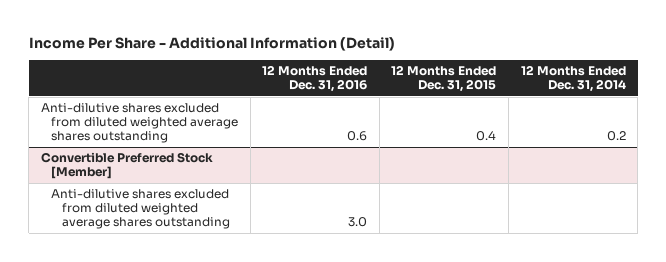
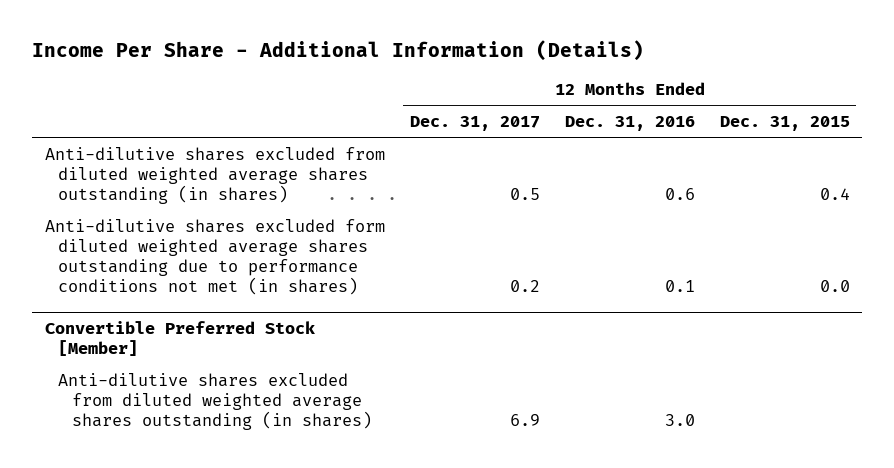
- Income Per Share - Additional Information (Detail)
+ Income Per Share - Additional Information (Details)
- | 12 Months Ended Dec. 31, 2016 | 12 Months Ended Dec. 31, 2015 | 12 Months Ended Dec. 31, 2014
+ | 12 Months Ended Dec. 31, 2017 | 12 Months Ended Dec. 31, 2016 | 12 Months Ended Dec. 31, 2015
- Anti-dilutive shares excluded from diluted weighted average shares outstanding | 0.6 | 0.4 | 0.2
+ Anti-dilutive shares excluded from diluted weighted average shares outstanding (in shares) | 0.5 | 0.6 | 0.4
+ Anti-dilutive shares excluded form diluted weighted average shares outstanding due to performance conditions not met (in shares) | 0.2 | 0.1 | 0.0
@ Convertible Preferred Stock [Member]
- Anti-dilutive shares excluded from diluted weighted average shares outstanding | 3.0 | |
+ Anti-dilutive shares excluded from diluted weighted average shares outstanding (in shares) | 6.9 | 3.0 |

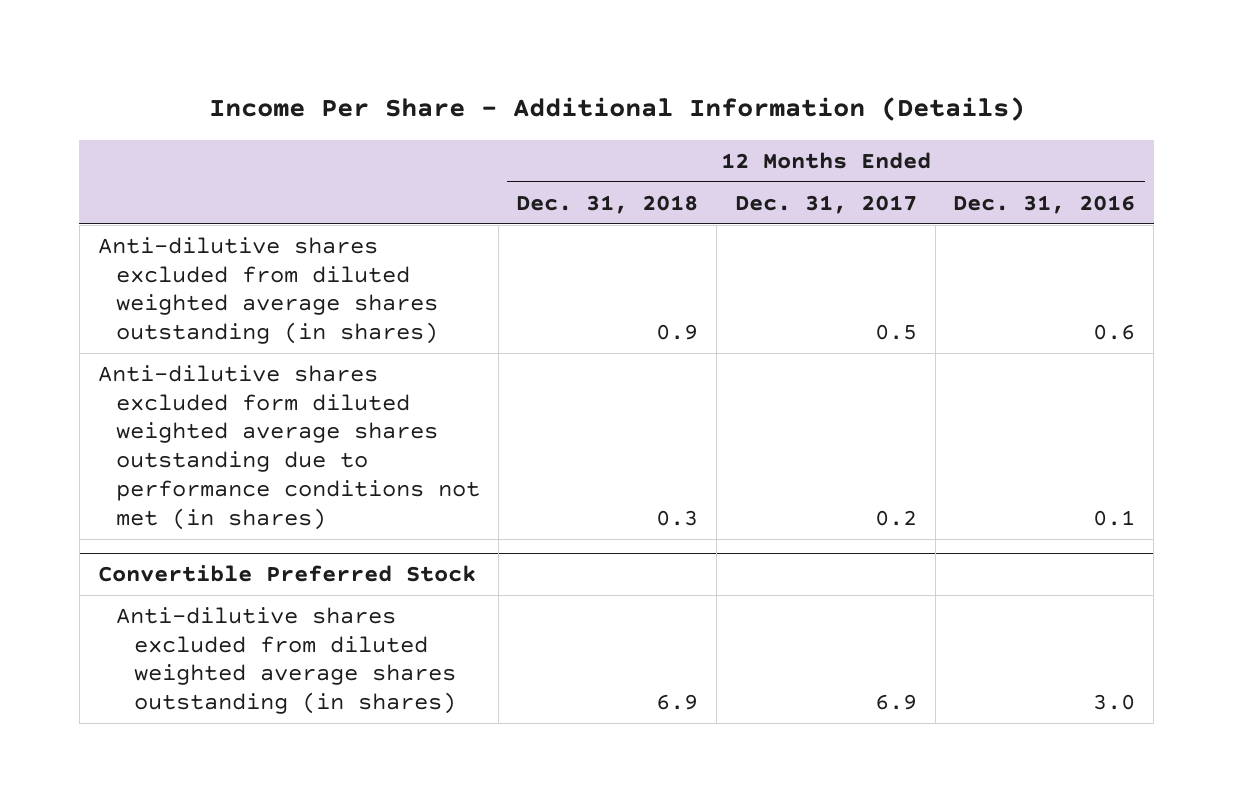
- | 12 Months Ended Dec. 31, 2017 | 12 Months Ended Dec. 31, 2016 | 12 Months Ended Dec. 31, 2015
+ | 12 Months Ended Dec. 31, 2018 | 12 Months Ended Dec. 31, 2017 | 12 Months Ended Dec. 31, 2016
- Convertible Preferred Stock [Member]
+ Convertible Preferred Stock

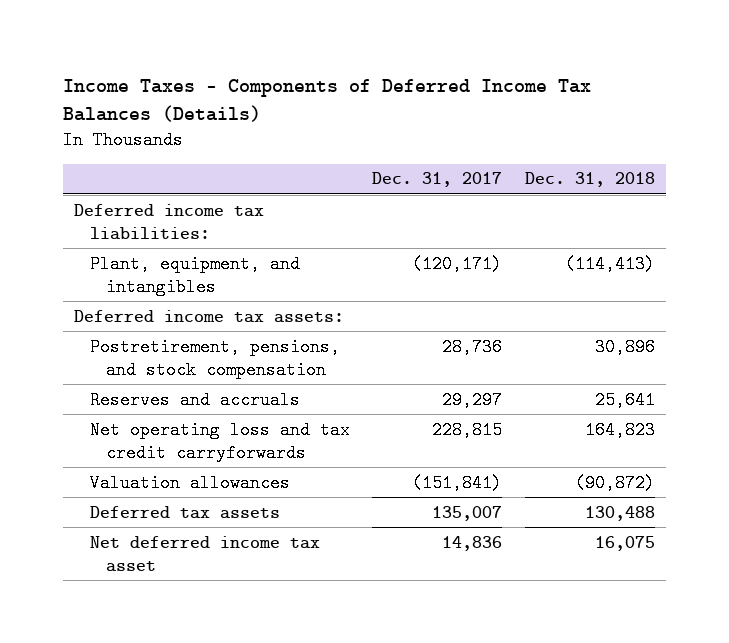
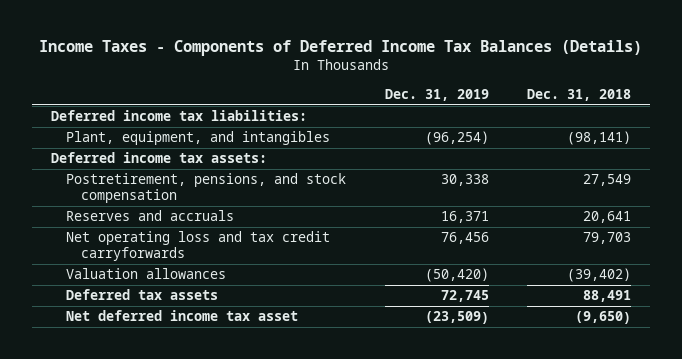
- | Dec. 31, 2017 | Dec. 31, 2018
+ | Dec. 31, 2019 | Dec. 31, 2018
- Plant, equipment, and intangibles | (120,171) | (114,413)
+ Plant, equipment, and intangibles | (96,254) | (98,141)
- Postretirement, pensions, and stock compensation | 28,736 | 30,896
- Reserves and accruals | 29,297 | 25,641
- Net operating loss and tax credit carryforwards | 228,815 | 164,823
- Valuation allowances | (151,841) | (90,872)
- Deferred tax assets | 135,007 | 130,488
- Net deferred income tax asset | 14,836 | 16,075
+ Postretirement, pensions, and stock compensation | 30,338 | 27,549
+ Reserves and accruals | 16,371 | 20,641
+ Net operating loss and tax credit carryforwards | 76,456 | 79,703
+ Valuation allowances | (50,420) | (39,402)
+ Deferred tax assets | 72,745 | 88,491
+ Net deferred income tax asset | (23,509) | (9,650)

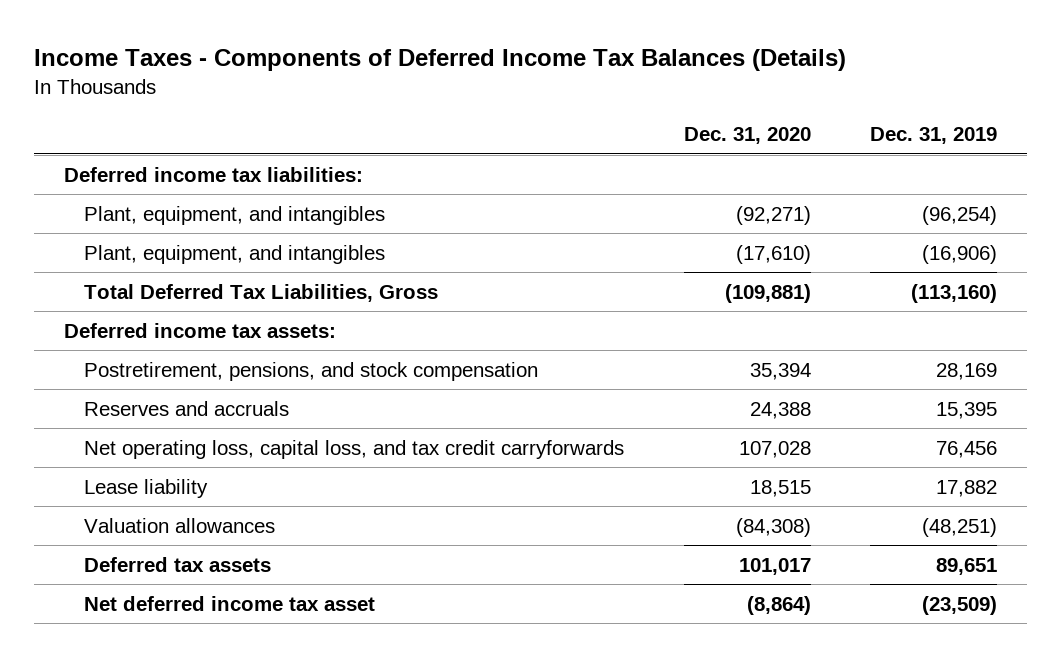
- | Dec. 31, 2019 | Dec. 31, 2018
+ | Dec. 31, 2020 | Dec. 31, 2019
+ Plant, equipment, and intangibles | (17,610) | (16,906)
+ Total Deferred Tax Liabilities, Gross | (109,881) | (113,160)
- Postretirement, pensions, and stock compensation | 30,338 | 27,549
- Reserves and accruals | 16,371 | 20,641
- Net operating loss and tax credit carryforwards | 76,456 | 79,703
- Valuation allowances | (50,420) | (39,402)
- Deferred tax assets | 72,745 | 88,491
+ Postretirement, pensions, and stock compensation | 35,394 | 28,169
+ Reserves and accruals | 24,388 | 15,395
+ Net operating loss, capital loss, and tax credit carryforwards | 107,028 | 76,456
+ Lease liability | 18,515 | 17,882
+ Valuation allowances | (84,308) | (48,251)
+ Deferred tax assets | 101,017 | 89,651

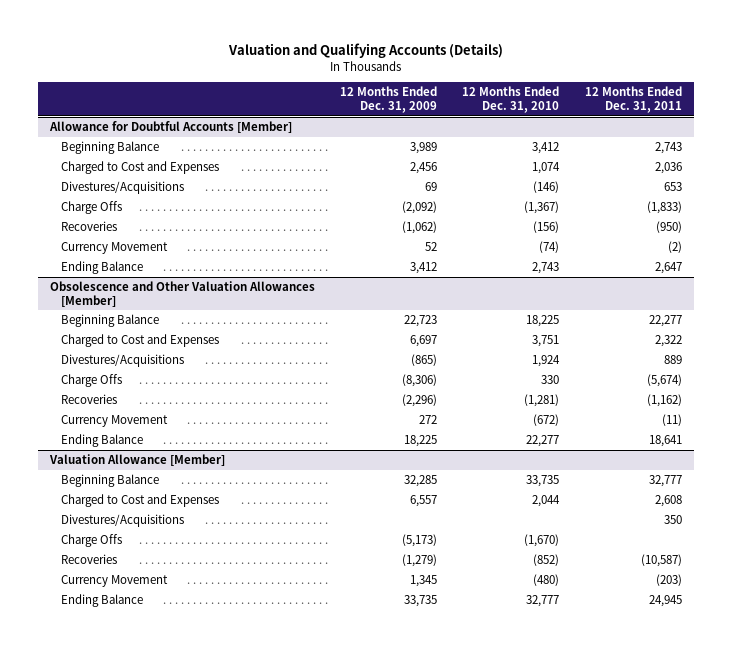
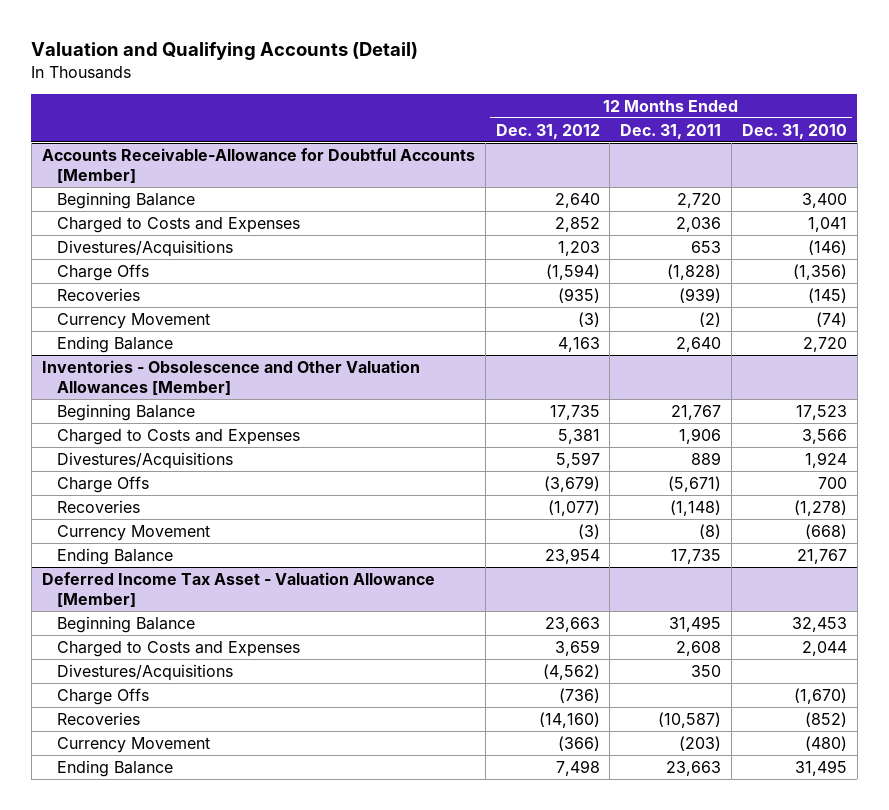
- Valuation and Qualifying Accounts (Details)
+ Valuation and Qualifying Accounts (Detail)
- | 12 Months Ended Dec. 31, 2009 | 12 Months Ended Dec. 31, 2010 | 12 Months Ended Dec. 31, 2011
+ | 12 Months Ended Dec. 31, 2012 | 12 Months Ended Dec. 31, 2011 | 12 Months Ended Dec. 31, 2010
- Allowance for Doubtful Accounts [Member]
- Beginning Balance | 3,989 | 3,412 | 2,743
- Charged to Cost and Expenses | 2,456 | 1,074 | 2,036
+ Accounts Receivable-Allowance for Doubtful Accounts [Member]
+ Beginning Balance | 2,640 | 2,720 | 3,400
+ Charged to Costs and Expenses | 2,852 | 2,036 | 1,041
- Charge Offs | (2,092) | (1,367) | (1,833)
- Recoveries | (1,062) | (156) | (950)
+ Charge Offs | (1,594) | (1,828) | (1,356)
+ Recoveries | (935) | (939) | (145)
- Ending Balance | 3,412 | 2,743 | 2,647
- Obsolescence and Other Valuation Allowances [Member]
- Beginning Balance | 22,723 | 18,225 | 22,277
- Charged to Cost and Expenses | 6,697 | 3,751 | 2,322
+ Ending Balance | 4,163 | 2,640 | 2,720
+ Inventories - Obsolescence and Other Valuation Allowances [Member]
+ Beginning Balance | 17,735 | 21,767 | 17,523
+ Charged to Costs and Expenses | 5,381 | 1,906 | 3,566
- Charge Offs | (8,306) | 330 | (5,674)
- Recoveries | (2,296) | (1,281) | (1,162)
- Currency Movement | 272 | (672) | (11)
- Ending Balance | 18,225 | 22,277 | 18,641
- Valuation Allowance [Member]
- Beginning Balance | 32,285 | 33,735 | 32,777
- Charged to Cost and Expenses | 6,557 | 2,044 | 2,608
+ Charge Offs | (3,679) | (5,671) | 700
+ Recoveries | (1,077) | (1,148) | (1,278)
+ Currency Movement | (3) | (8) | (668)
+ Ending Balance | 23,954 | 17,735 | 21,767
+ Deferred Income Tax Asset - Valuation Allowance [Member]
+ Beginning Balance | 23,663 | 31,495 | 32,453
+ Charged to Costs and Expenses | 3,659 | 2,608 | 2,044
- Ending Balance | 33,735 | 32,777 | 24,945
+ Ending Balance | 7,498 | 23,663 | 31,495

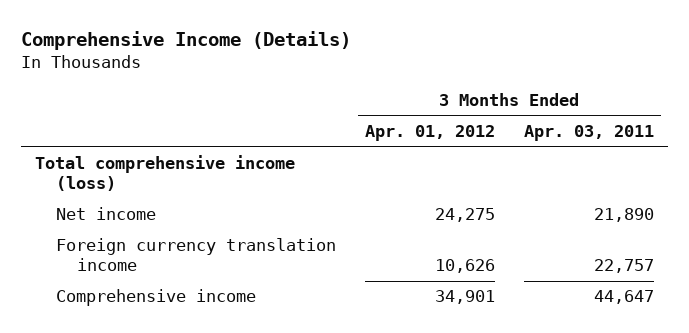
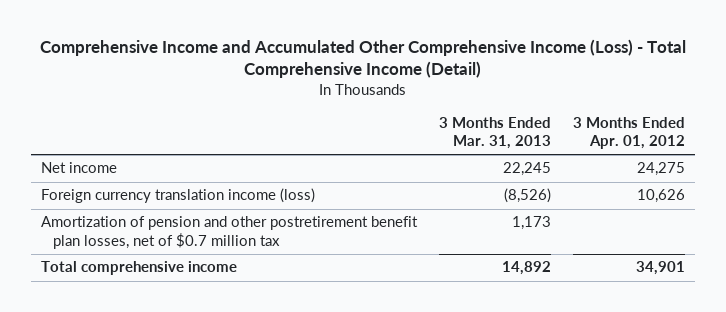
- Comprehensive Income (Details)
+ Comprehensive Income and Accumulated Other Comprehensive Income (Loss) - Total Comprehensive Income (Detail)
- | 3 Months Ended Apr. 01, 2012 | 3 Months Ended Apr. 03, 2011
+ | 3 Months Ended Mar. 31, 2013 | 3 Months Ended Apr. 01, 2012
- Total comprehensive income (loss)
- Foreign currency translation income | 10,626 | 22,757
- Comprehensive income | 34,901 | 44,647
+ Foreign currency translation income (loss) | (8,526) | 10,626
+ Amortization of pension and other postretirement benefit plan losses, net of $0.7 million tax | 1,173 |
+ Total comprehensive income | 14,892 | 34,901

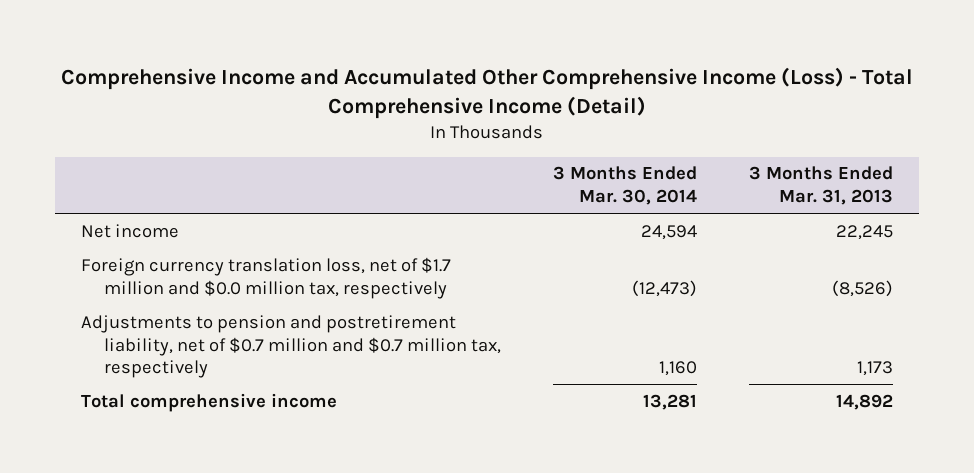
- | 3 Months Ended Mar. 31, 2013 | 3 Months Ended Apr. 01, 2012
+ | 3 Months Ended Mar. 30, 2014 | 3 Months Ended Mar. 31, 2013
- Foreign currency translation income (loss) | (8,526) | 10,626
- Amortization of pension and other postretirement benefit plan losses, net of $0.7 million tax | 1,173 |
+ Foreign currency translation loss, net of $1.7 million and $0.0 million tax, respectively | (12,473) | (8,526)
+ Adjustments to pension and postretirement liability, net of $0.7 million and $0.7 million tax, respectively | 1,160 | 1,173

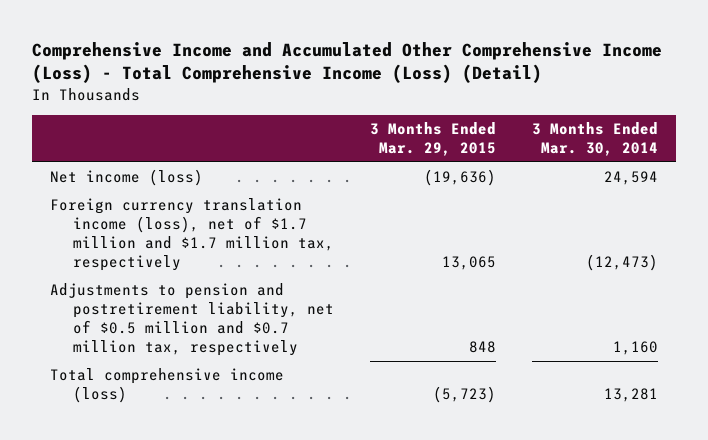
- Comprehensive Income and Accumulated Other Comprehensive Income (Loss) - Total Comprehensive Income (Detail)
+ Comprehensive Income and Accumulated Other Comprehensive Income (Loss) - Total Comprehensive Income (Loss) (Detail)
- | 3 Months Ended Mar. 30, 2014 | 3 Months Ended Mar. 31, 2013
+ | 3 Months Ended Mar. 29, 2015 | 3 Months Ended Mar. 30, 2014
- Net income | 24,594 | 22,245
- Foreign currency translation loss, net of $1.7 million and $0.0 million tax, respectively | (12,473) | (8,526)
- Adjustments to pension and postretirement liability, net of $0.7 million and $0.7 million tax, respectively | 1,160 | 1,173
- Total comprehensive income | 13,281 | 14,892
+ Net income (loss) | (19,636) | 24,594
+ Foreign currency translation income (loss), net of $1.7 million and $1.7 million tax, respectively | 13,065 | (12,473)
+ Adjustments to pension and postretirement liability, net of $0.5 million and $0.7 million tax, respectively | 848 | 1,160
+ Total comprehensive income (loss) | (5,723) | 13,281

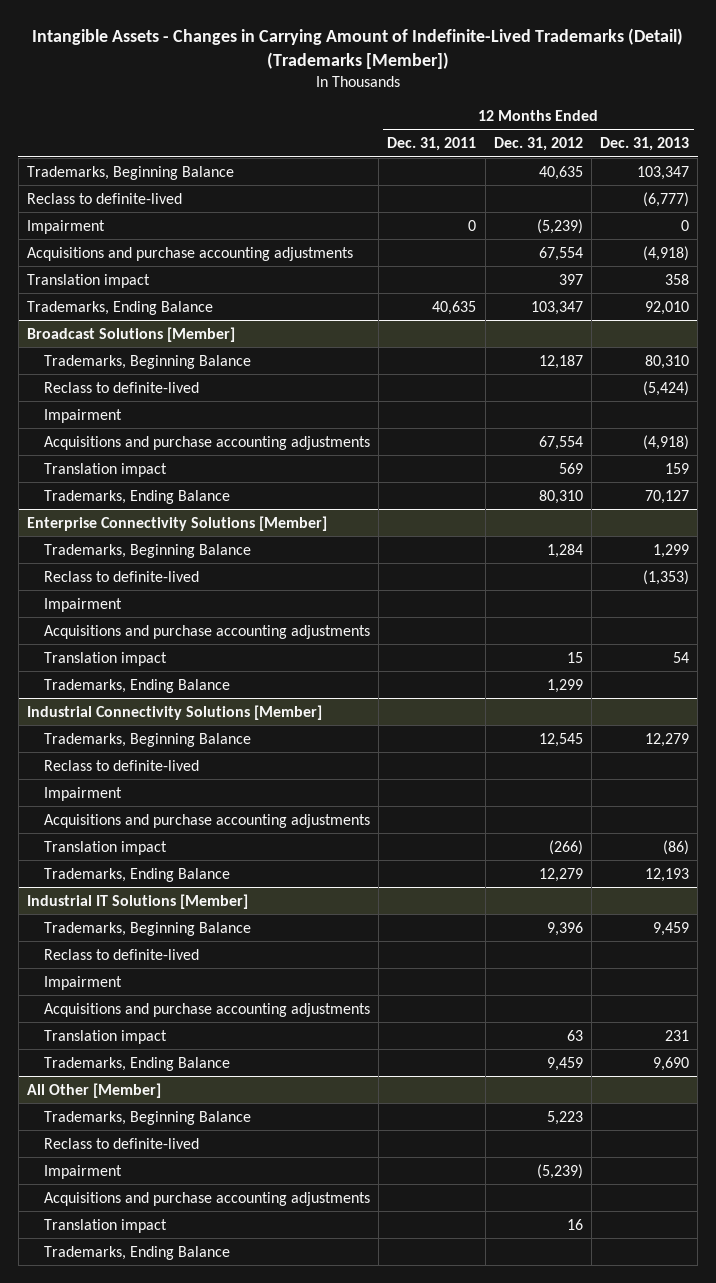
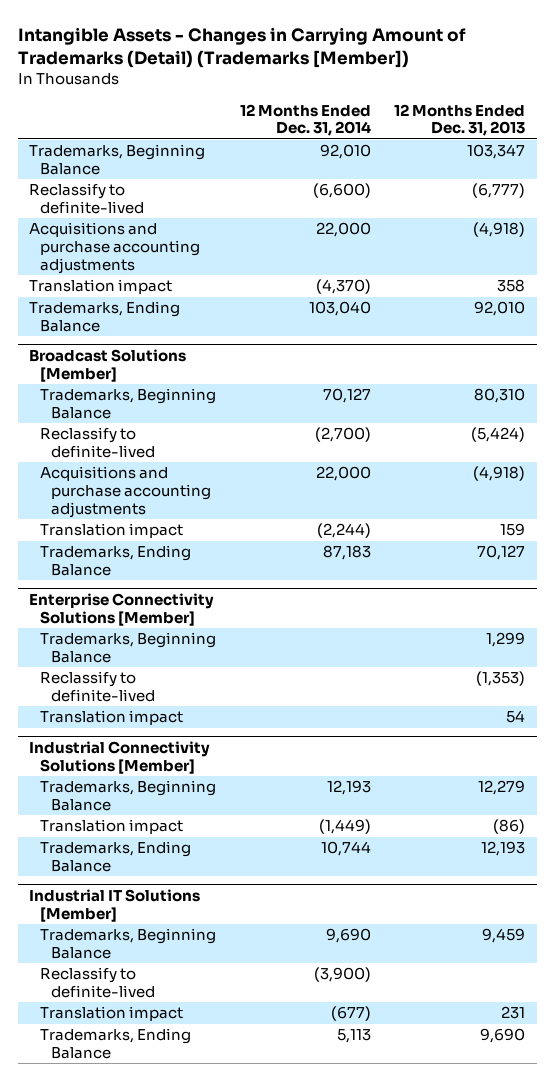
- Intangible Assets - Changes in Carrying Amount of Indefinite-Lived Trademarks (Detail) (Trademarks [Member])
+ Intangible Assets - Changes in Carrying Amount of Trademarks (Detail) (Trademarks [Member])
- | 12 Months Ended Dec. 31, 2011 | 12 Months Ended Dec. 31, 2012 | 12 Months Ended Dec. 31, 2013
+ | 12 Months Ended Dec. 31, 2014 | 12 Months Ended Dec. 31, 2013
- Reclass to definite-lived | | | (6,777)
- Impairment | 0 | (5,239) | 0
+ Reclassify to definite-lived | (6,600) | (6,777)
@ Broadcast Solutions [Member]
- Reclass to definite-lived | | | (5,424)
- Impairment
+ Reclassify to definite-lived | (2,700) | (5,424)
@ Enterprise Connectivity Solutions [Member]
- Reclass to definite-lived | | | (1,353)
- Impairment
- Acquisitions and purchase accounting adjustments
+ Reclassify to definite-lived | | (1,353)
- Trademarks, Ending Balance | | 1,299 |
@ Industrial Connectivity Solutions [Member]
- Reclass to definite-lived
- Impairment
- Acquisitions and purchase accounting adjustments
@ Industrial IT Solutions [Member]
- Reclass to definite-lived
- Impairment
- Acquisitions and purchase accounting adjustments
+ Reclassify to definite-lived | (3,900) |
- All Other [Member]
- Trademarks, Beginning Balance | | 5,223 |
- Reclass to definite-lived
- Impairment | | (5,239) |
- Acquisitions and purchase accounting adjustments
- Translation impact | | 16 |
- Trademarks, Ending Balance

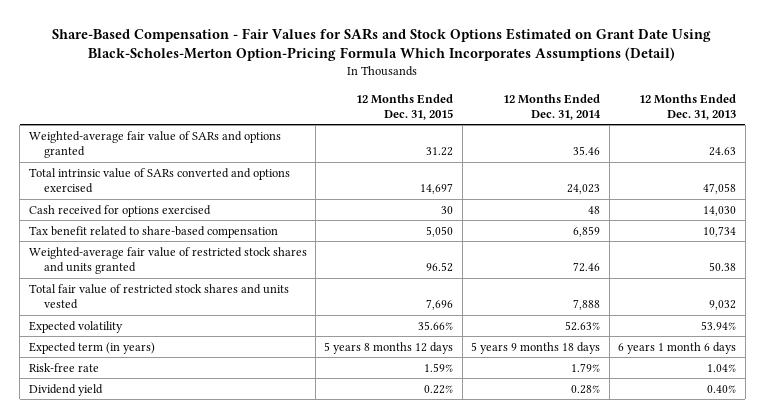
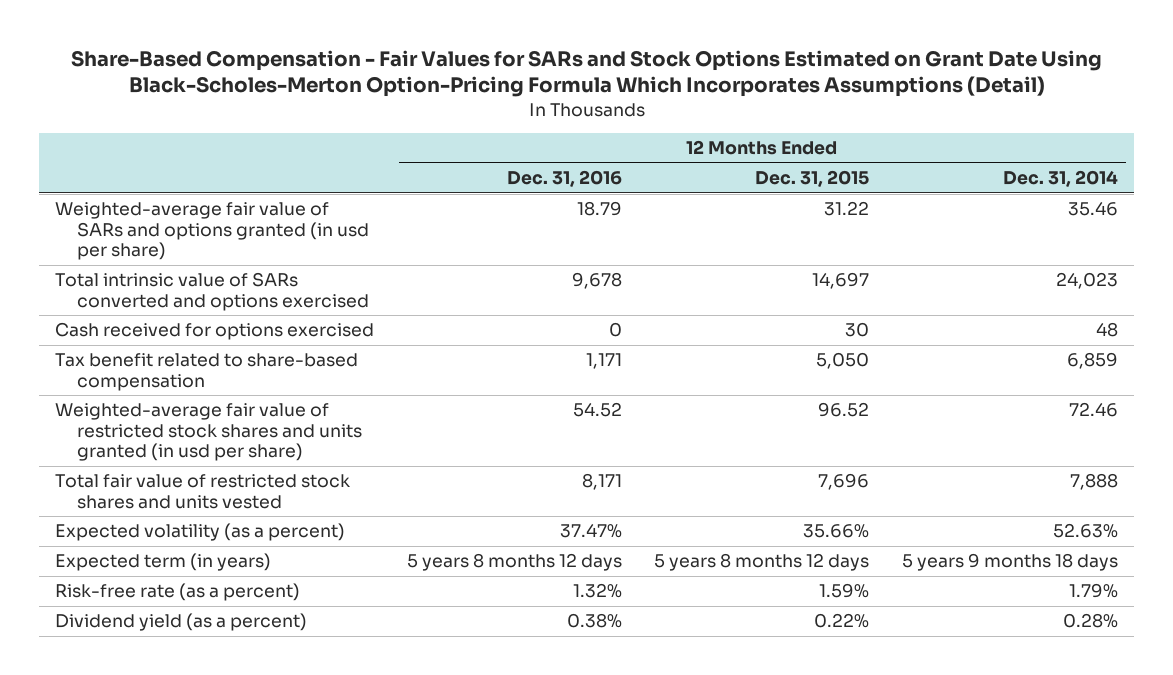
- | 12 Months Ended Dec. 31, 2015 | 12 Months Ended Dec. 31, 2014 | 12 Months Ended Dec. 31, 2013
+ | 12 Months Ended Dec. 31, 2016 | 12 Months Ended Dec. 31, 2015 | 12 Months Ended Dec. 31, 2014
- Weighted-average fair value of SARs and options granted | 31.22 | 35.46 | 24.63
+ Weighted-average fair value of SARs and options granted (in usd per share) | 18.79 | 31.22 | 35.46
- Weighted-average fair value of restricted stock shares and units granted | 96.52 | 72.46 | 50.38
+ Weighted-average fair value of restricted stock shares and units granted (in usd per share) | 54.52 | 96.52 | 72.46
- Expected volatility | 35.66% | 52.63% | 53.94%
+ Expected volatility (as a percent) | 37.47% | 35.66% | 52.63%
- Risk-free rate | 1.59% | 1.79% | 1.04%
- Dividend yield | 0.22% | 0.28% | 0.40%
+ Risk-free rate (as a percent) | 1.32% | 1.59% | 1.79%
+ Dividend yield (as a percent) | 0.38% | 0.22% | 0.28%

